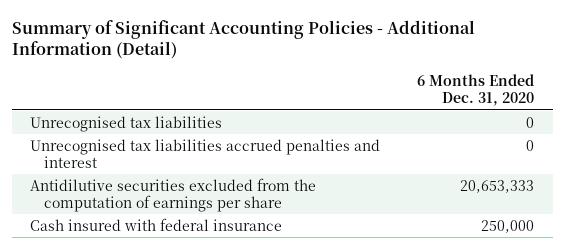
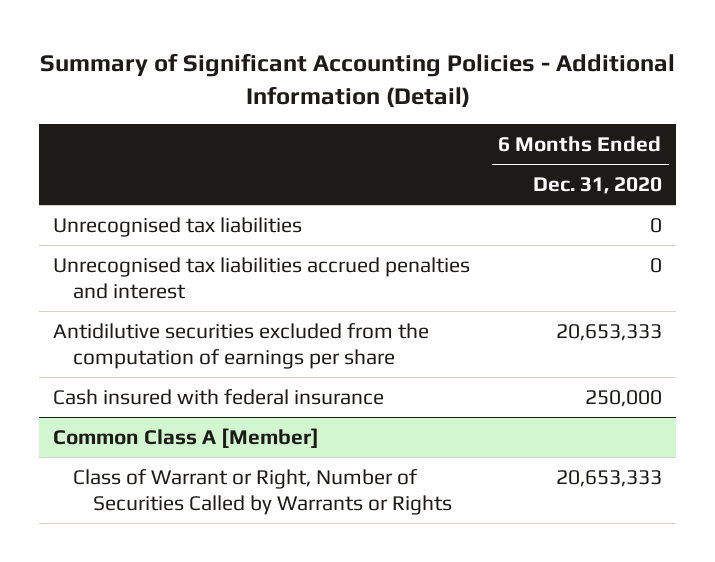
+ Common Class A [Member]
+ Class of Warrant or Right, Number of Securities Called by Warrants or Rights | 20,653,333

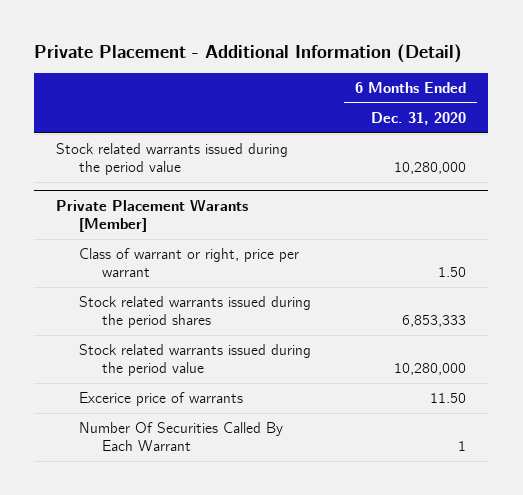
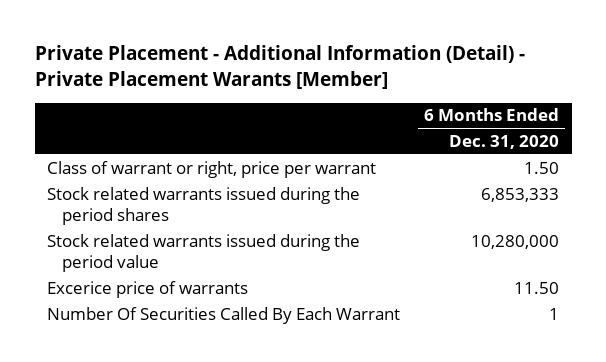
- Private Placement - Additional Information (Detail)
+ Private Placement - Additional Information (Detail) - Private Placement Warants [Member]
- Stock related warrants issued during the period value | 10,280,000
- Private Placement Warants [Member]

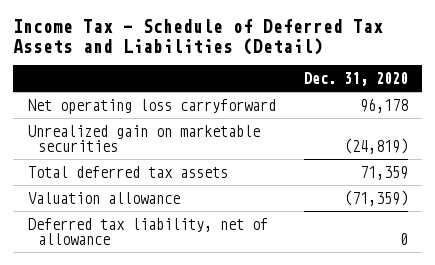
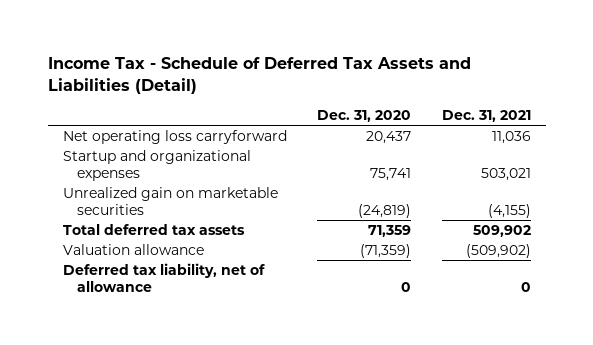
- | Dec. 31, 2020
+ | Dec. 31, 2020 | Dec. 31, 2021
- Net operating loss carryforward | 96,178
+ Net operating loss carryforward | 20,437 | 11,036
+ Startup and organizational expenses | 75,741 | 503,021

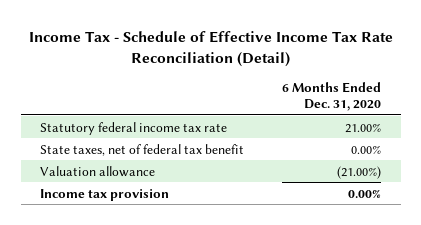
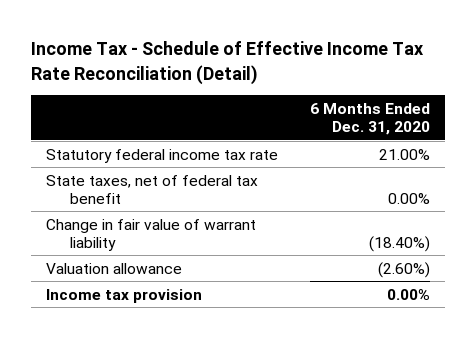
- Valuation allowance | (21.00%)
+ Change in fair value of warrant liability | (18.40%)
+ Valuation allowance | (2.60%)

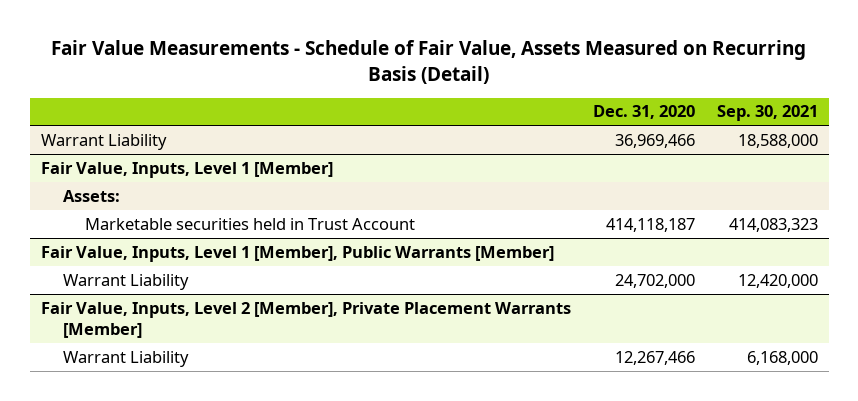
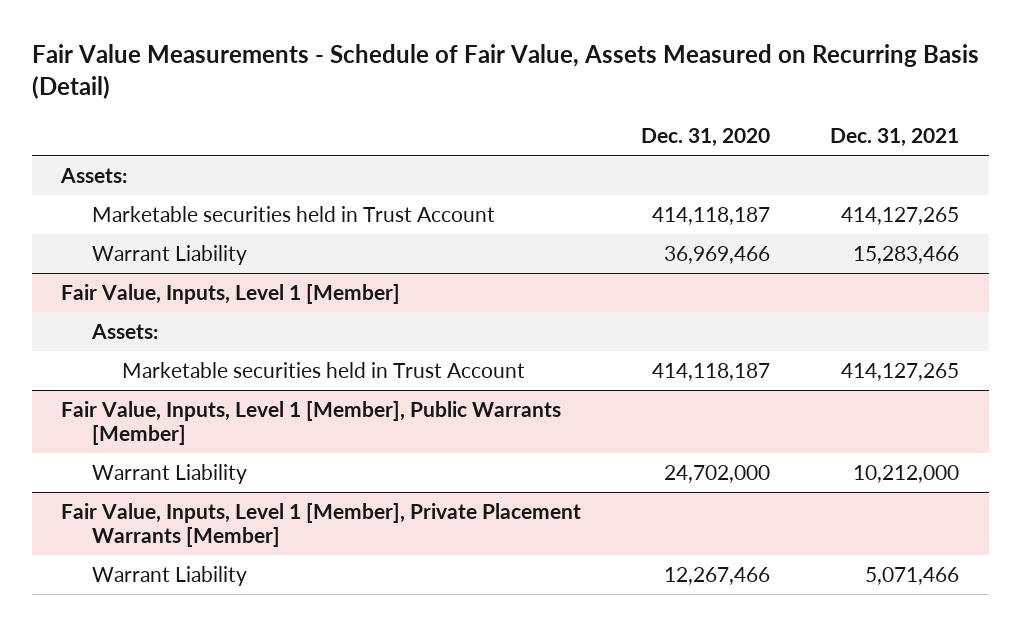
- | Dec. 31, 2020 | Sep. 30, 2021
+ | Dec. 31, 2020 | Dec. 31, 2021
+ Assets:
+ Marketable securities held in Trust Account | 414,118,187 | 414,127,265
- Fair Value, Inputs, Level 2 [Member], Private Placement Warrants [Member]
+ Fair Value, Inputs, Level 1 [Member], Private Placement Warrants [Member]

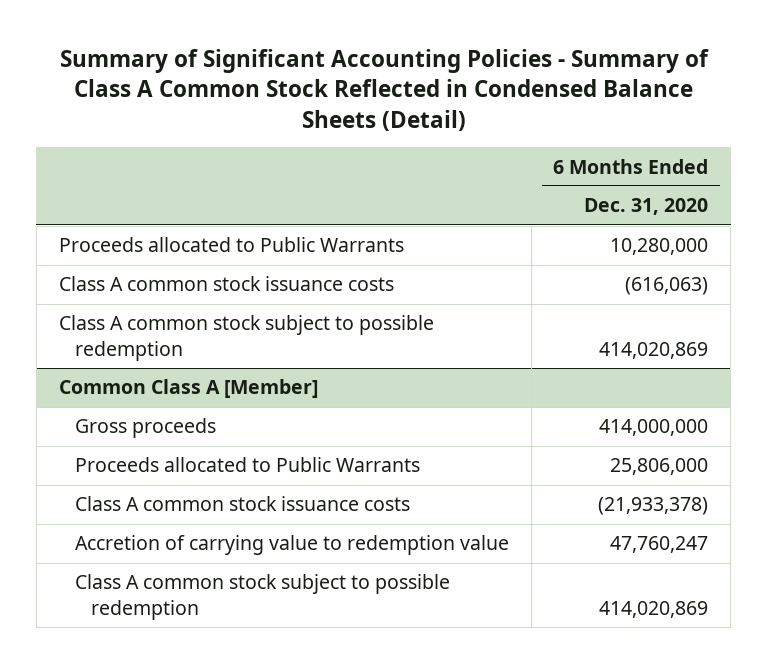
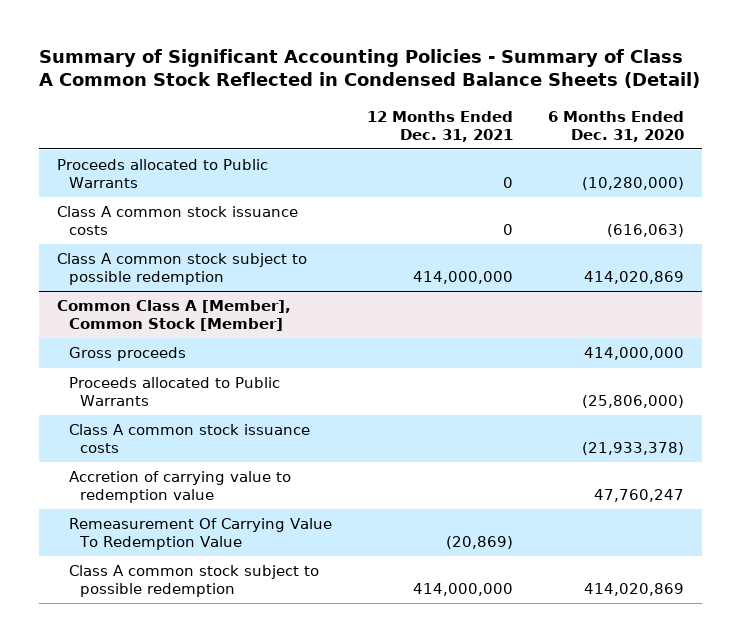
- | 6 Months Ended Dec. 31, 2020
+ | 12 Months Ended Dec. 31, 2021 | 6 Months Ended Dec. 31, 2020
- Proceeds allocated to Public Warrants | 10,280,000
+ Proceeds allocated to Public Warrants | 0 | (10,280,000)
- Common Class A [Member]
+ Common Class A [Member], Common Stock [Member]
- Proceeds allocated to Public Warrants | 25,806,000
+ Proceeds allocated to Public Warrants | | (25,806,000)
+ Remeasurement Of Carrying Value To Redemption Value | (20,869) |

